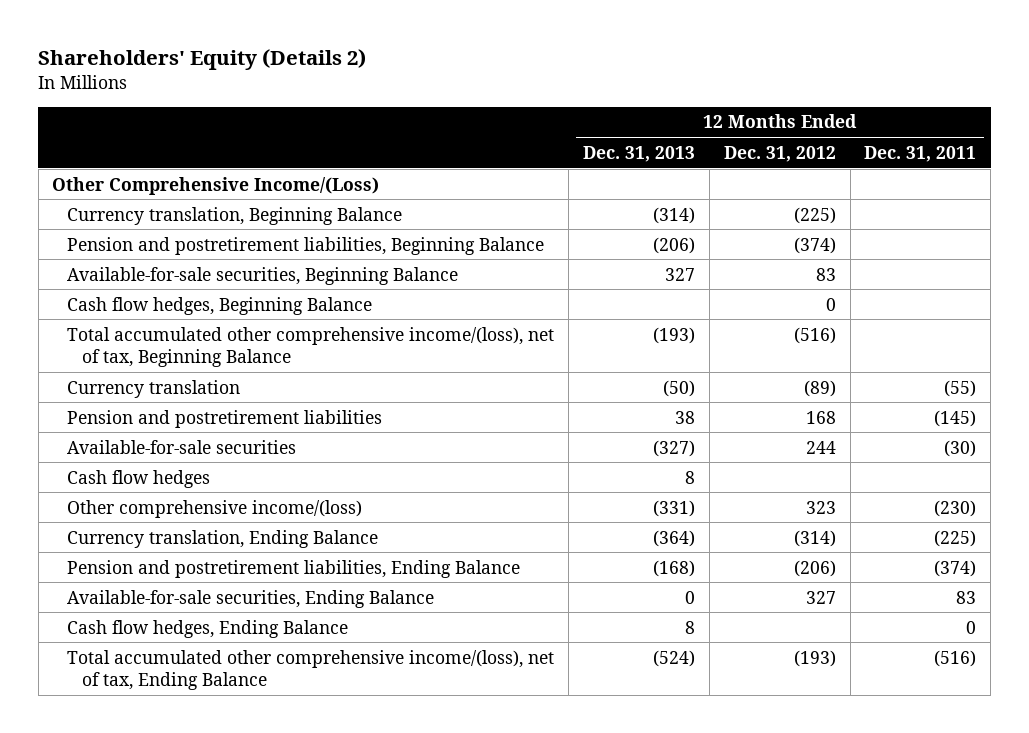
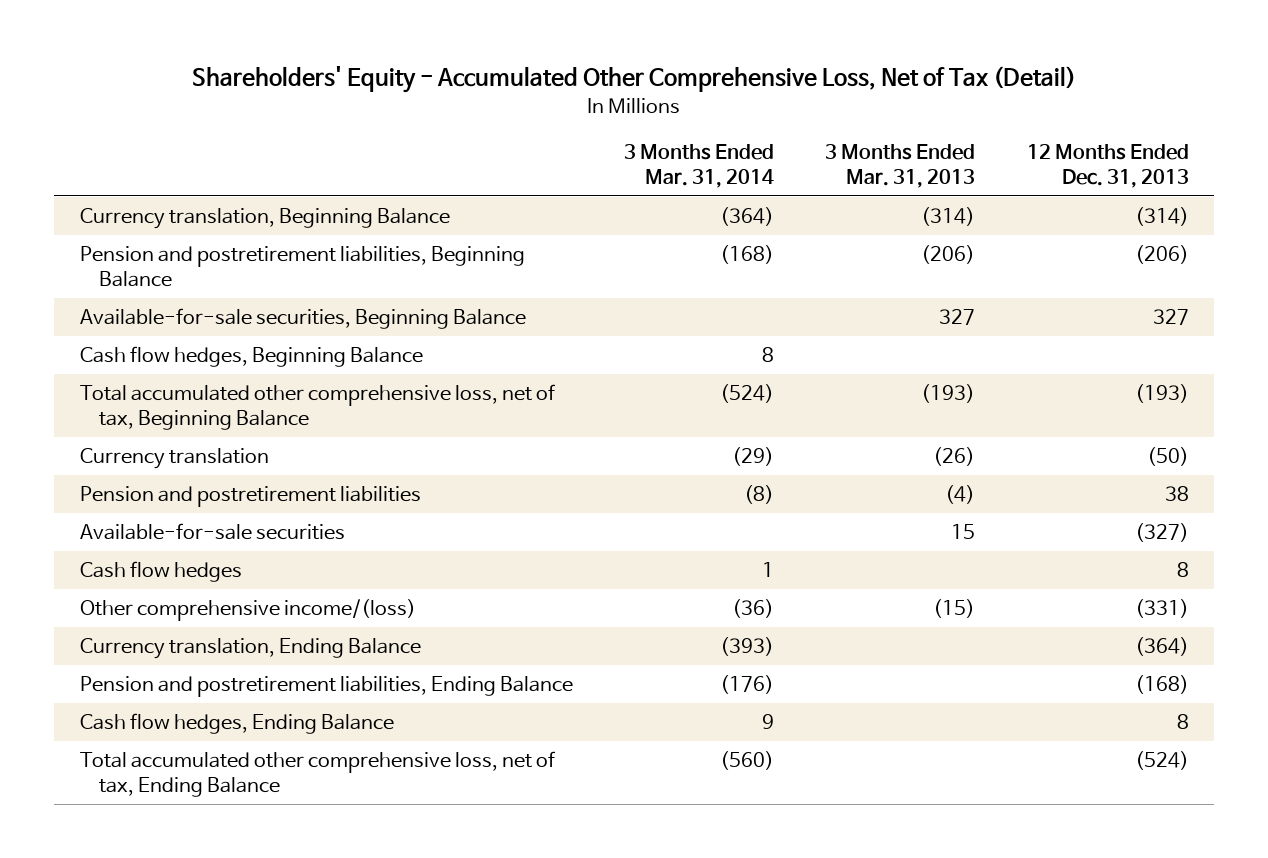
- Shareholders' Equity (Details 2)
+ Shareholders' Equity - Accumulated Other Comprehensive Loss, Net of Tax (Detail)
- | 12 Months Ended Dec. 31, 2013 | 12 Months Ended Dec. 31, 2012 | 12 Months Ended Dec. 31, 2011
+ | 3 Months Ended Mar. 31, 2014 | 3 Months Ended Mar. 31, 2013 | 12 Months Ended Dec. 31, 2013
- Other Comprehensive Income/(Loss)
- Total accumulated other comprehensive income/(loss), net of tax, Beginning Balance | (193) | (516) |
+ Total accumulated other comprehensive loss, net of tax, Beginning Balance | (524) | (193) | (193)
- Available-for-sale securities, Ending Balance | 0 | 327 | 83
- Total accumulated other comprehensive income/(loss), net of tax, Ending Balance | (524) | (193) | (516)
+ Total accumulated other comprehensive loss, net of tax, Ending Balance | (560) | | (524)

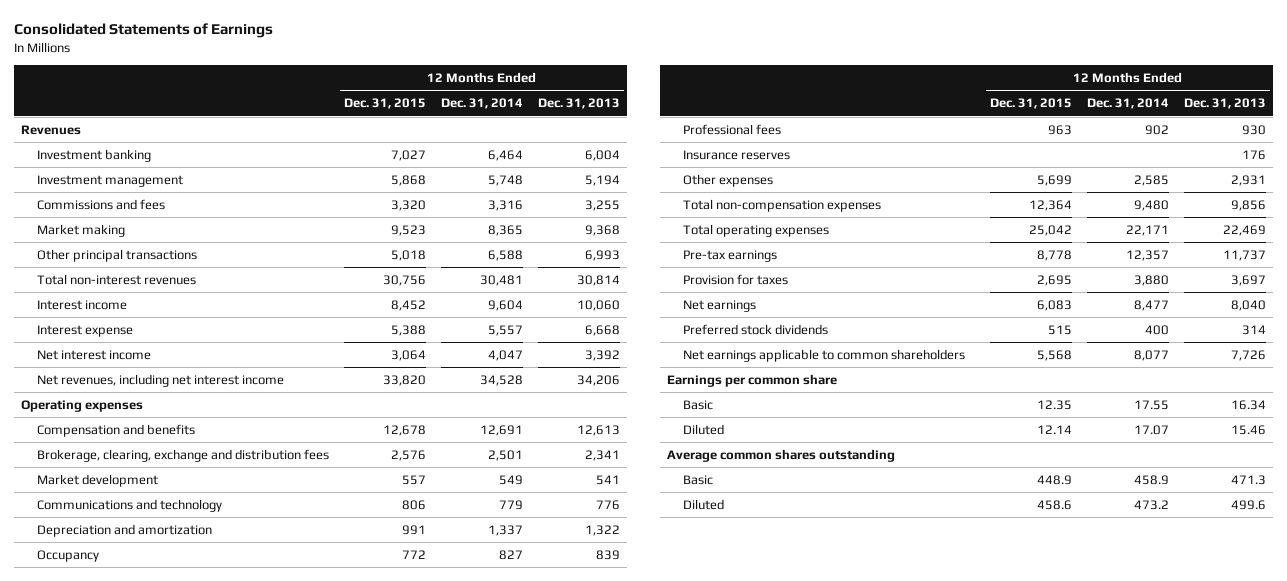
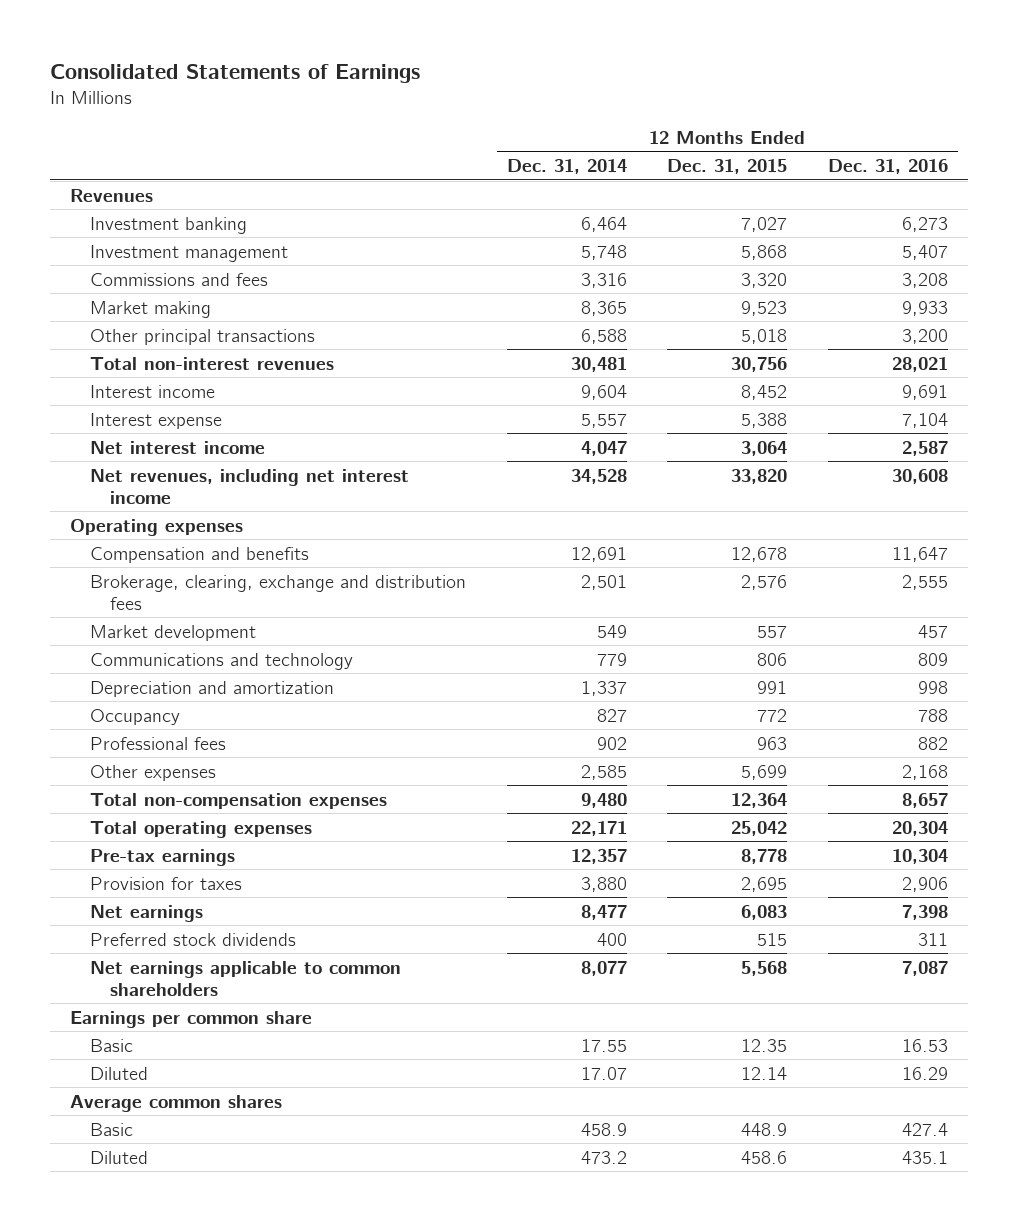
- | 12 Months Ended Dec. 31, 2015 | 12 Months Ended Dec. 31, 2014 | 12 Months Ended Dec. 31, 2013
+ | 12 Months Ended Dec. 31, 2014 | 12 Months Ended Dec. 31, 2015 | 12 Months Ended Dec. 31, 2016
- Insurance reserves | | | 176
- Average common shares outstanding
+ Average common shares

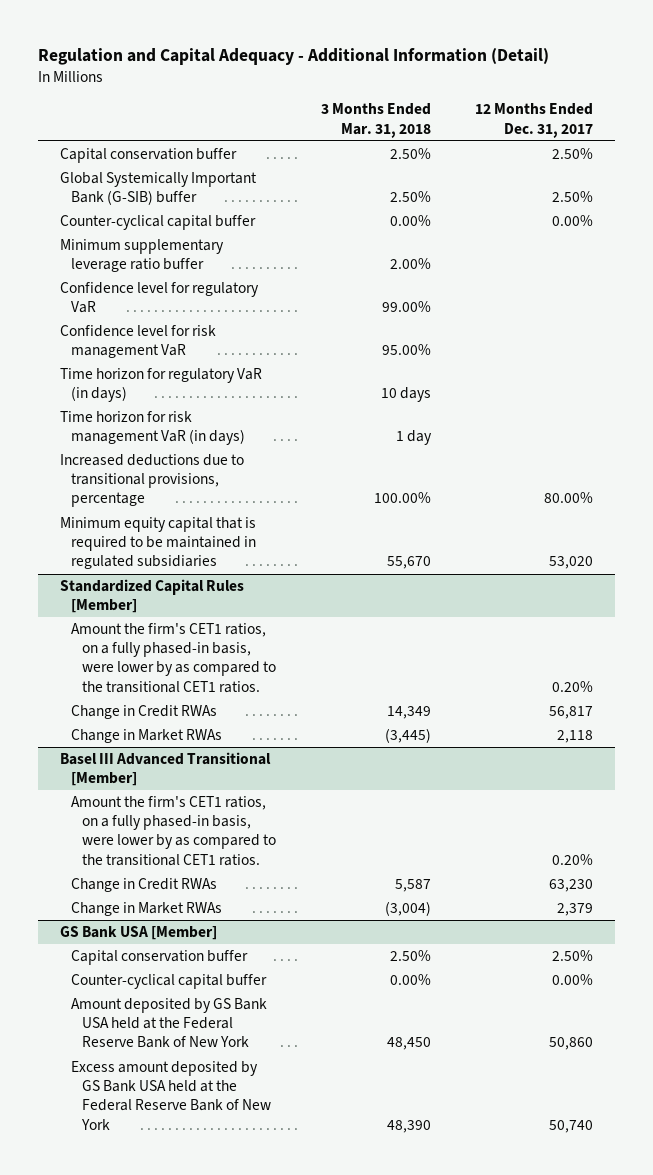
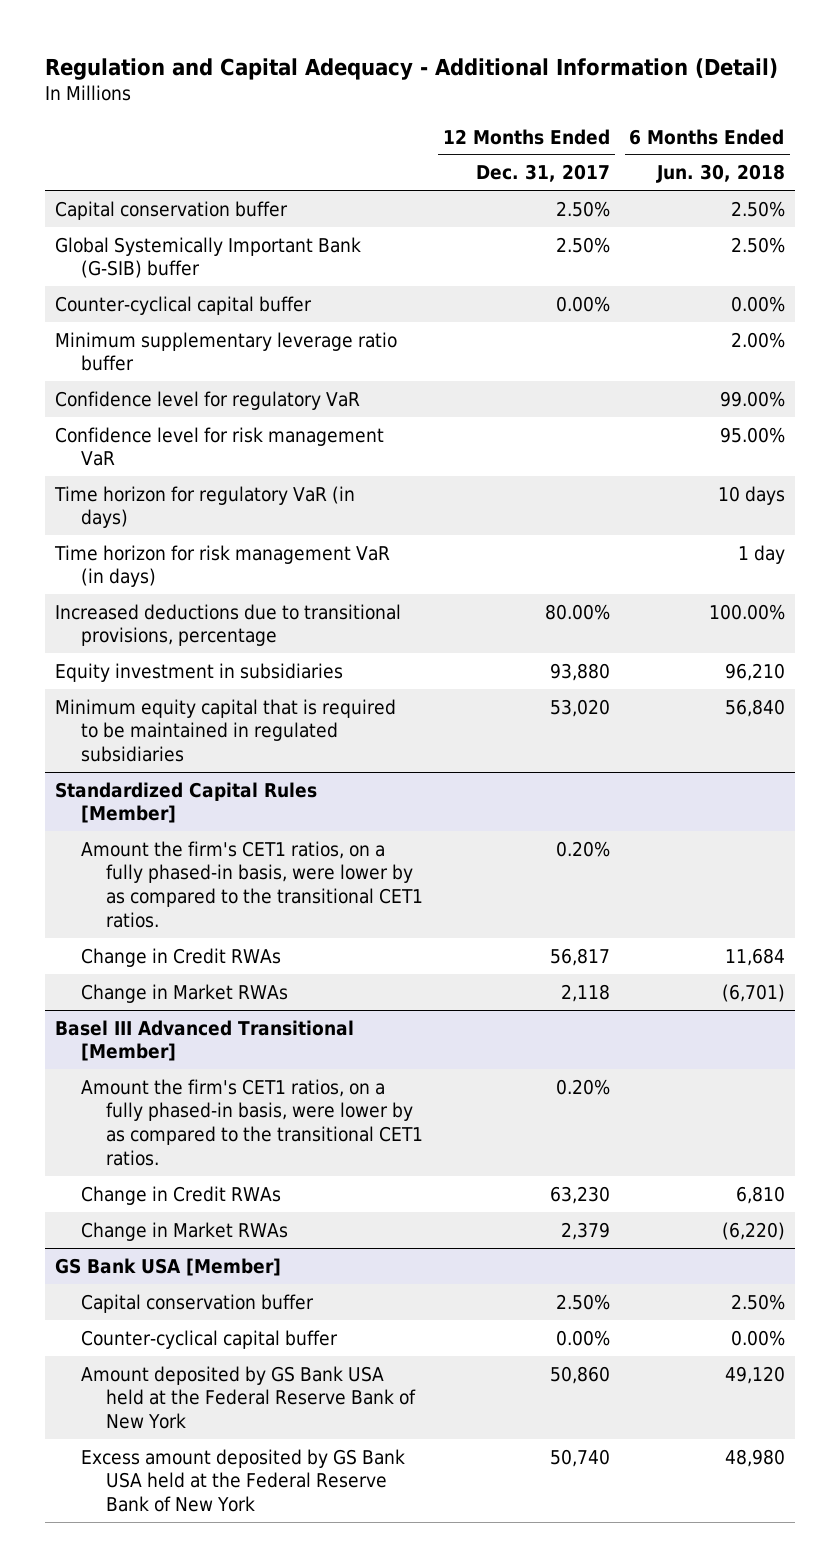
- | 3 Months Ended Mar. 31, 2018 | 12 Months Ended Dec. 31, 2017
+ | 12 Months Ended Dec. 31, 2017 | 6 Months Ended Jun. 30, 2018
+ Equity investment in subsidiaries | 93,880 | 96,210

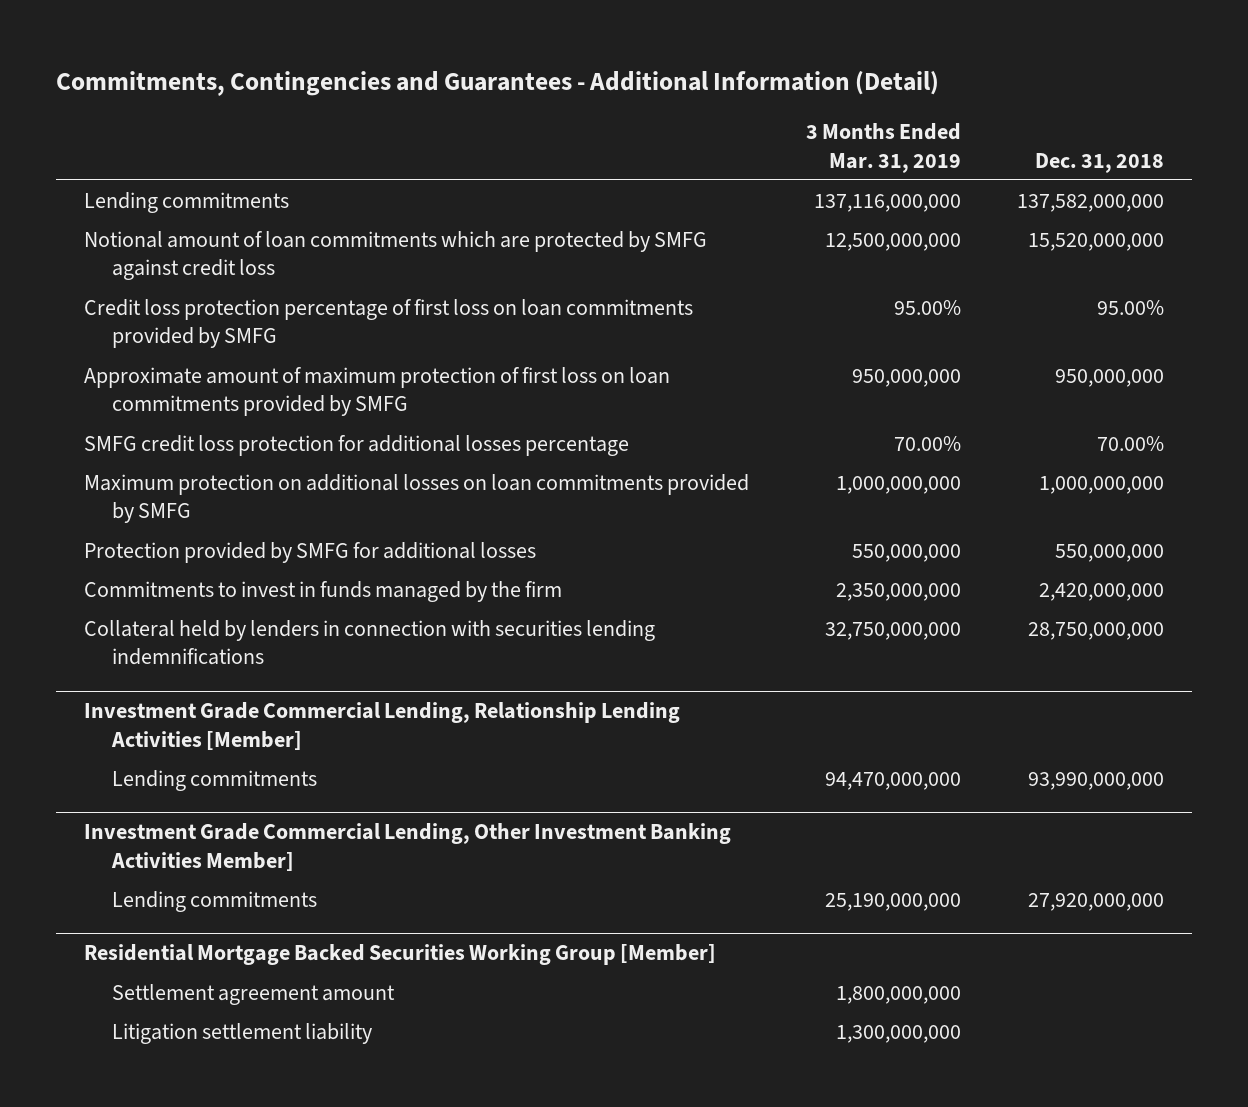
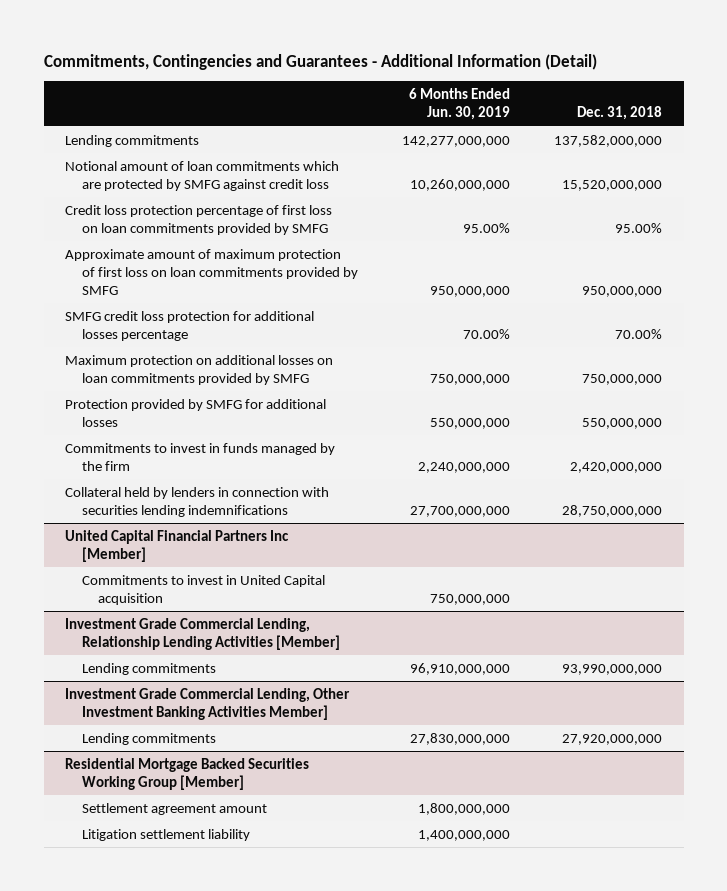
- | 3 Months Ended Mar. 31, 2019 | Dec. 31, 2018
+ | 6 Months Ended Jun. 30, 2019 | Dec. 31, 2018
- Maximum protection on additional losses on loan commitments provided by SMFG | 1,000,000,000 | 1,000,000,000
+ Maximum protection on additional losses on loan commitments provided by SMFG | 750,000,000 | 750,000,000
+ United Capital Financial Partners Inc [Member]
+ Commitments to invest in United Capital acquisition | 750,000,000 |

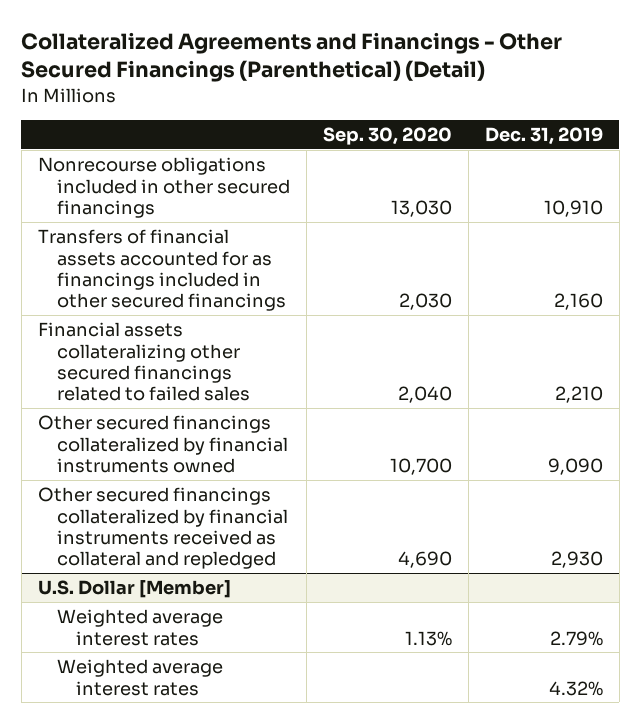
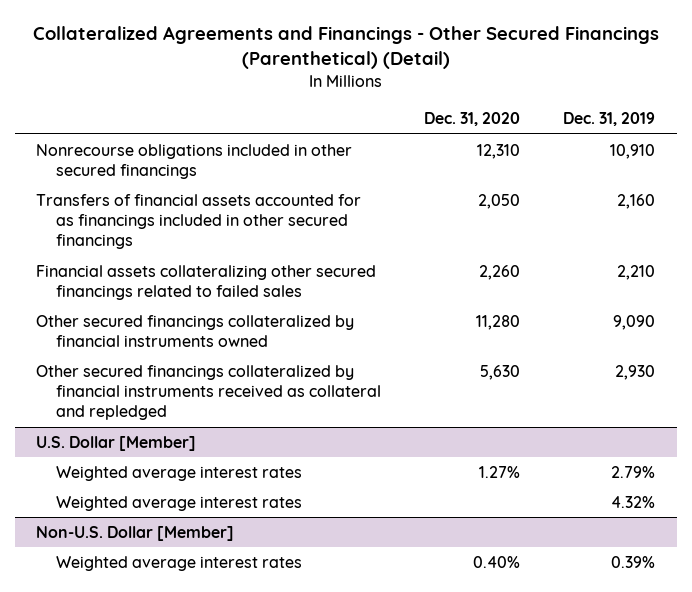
- | Sep. 30, 2020 | Dec. 31, 2019
+ | Dec. 31, 2020 | Dec. 31, 2019
+ Non-U.S. Dollar [Member]
+ Weighted average interest rates | 0.40% | 0.39%

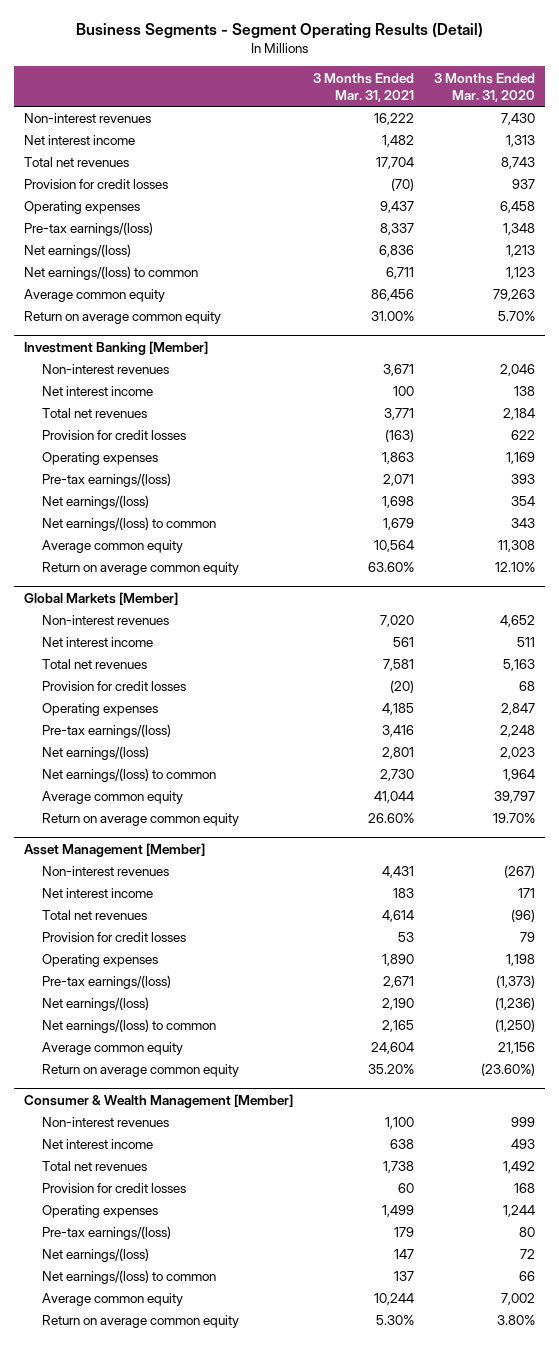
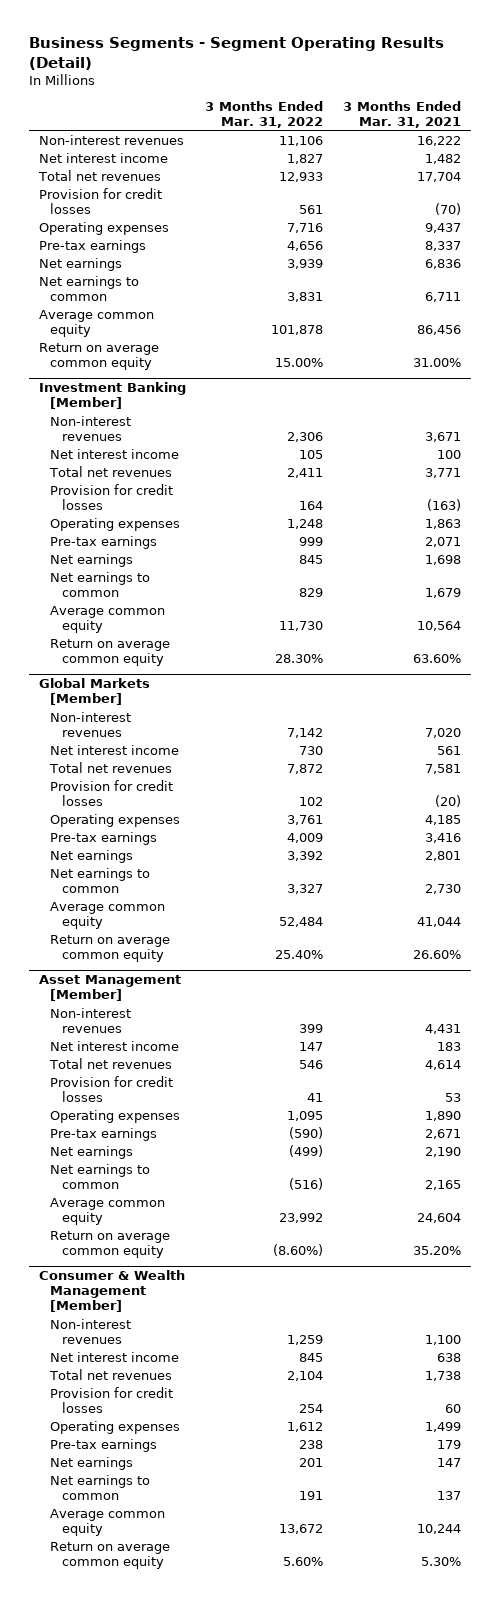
- | 3 Months Ended Mar. 31, 2021 | 3 Months Ended Mar. 31, 2020
+ | 3 Months Ended Mar. 31, 2022 | 3 Months Ended Mar. 31, 2021
- Pre-tax earnings/(loss) | 8,337 | 1,348
- Net earnings/(loss) | 6,836 | 1,213
- Net earnings/(loss) to common | 6,711 | 1,123
+ Pre-tax earnings | 4,656 | 8,337
+ Net earnings | 3,939 | 6,836
+ Net earnings to common | 3,831 | 6,711
@ Investment Banking [Member]
- Pre-tax earnings/(loss) | 2,071 | 393
- Net earnings/(loss) | 1,698 | 354
- Net earnings/(loss) to common | 1,679 | 343
+ Pre-tax earnings | 999 | 2,071
+ Net earnings | 845 | 1,698
+ Net earnings to common | 829 | 1,679
@ Global Markets [Member]
- Pre-tax earnings/(loss) | 3,416 | 2,248
- Net earnings/(loss) | 2,801 | 2,023
- Net earnings/(loss) to common | 2,730 | 1,964
+ Pre-tax earnings | 4,009 | 3,416
+ Net earnings | 3,392 | 2,801
+ Net earnings to common | 3,327 | 2,730
@ Asset Management [Member]
- Pre-tax earnings/(loss) | 2,671 | (1,373)
- Net earnings/(loss) | 2,190 | (1,236)
- Net earnings/(loss) to common | 2,165 | (1,250)
+ Pre-tax earnings | (590) | 2,671
+ Net earnings | (499) | 2,190
+ Net earnings to common | (516) | 2,165
@ Consumer & Wealth Management [Member]
- Pre-tax earnings/(loss) | 179 | 80
- Net earnings/(loss) | 147 | 72
- Net earnings/(loss) to common | 137 | 66
+ Pre-tax earnings | 238 | 179
+ Net earnings | 201 | 147
+ Net earnings to common | 191 | 137

